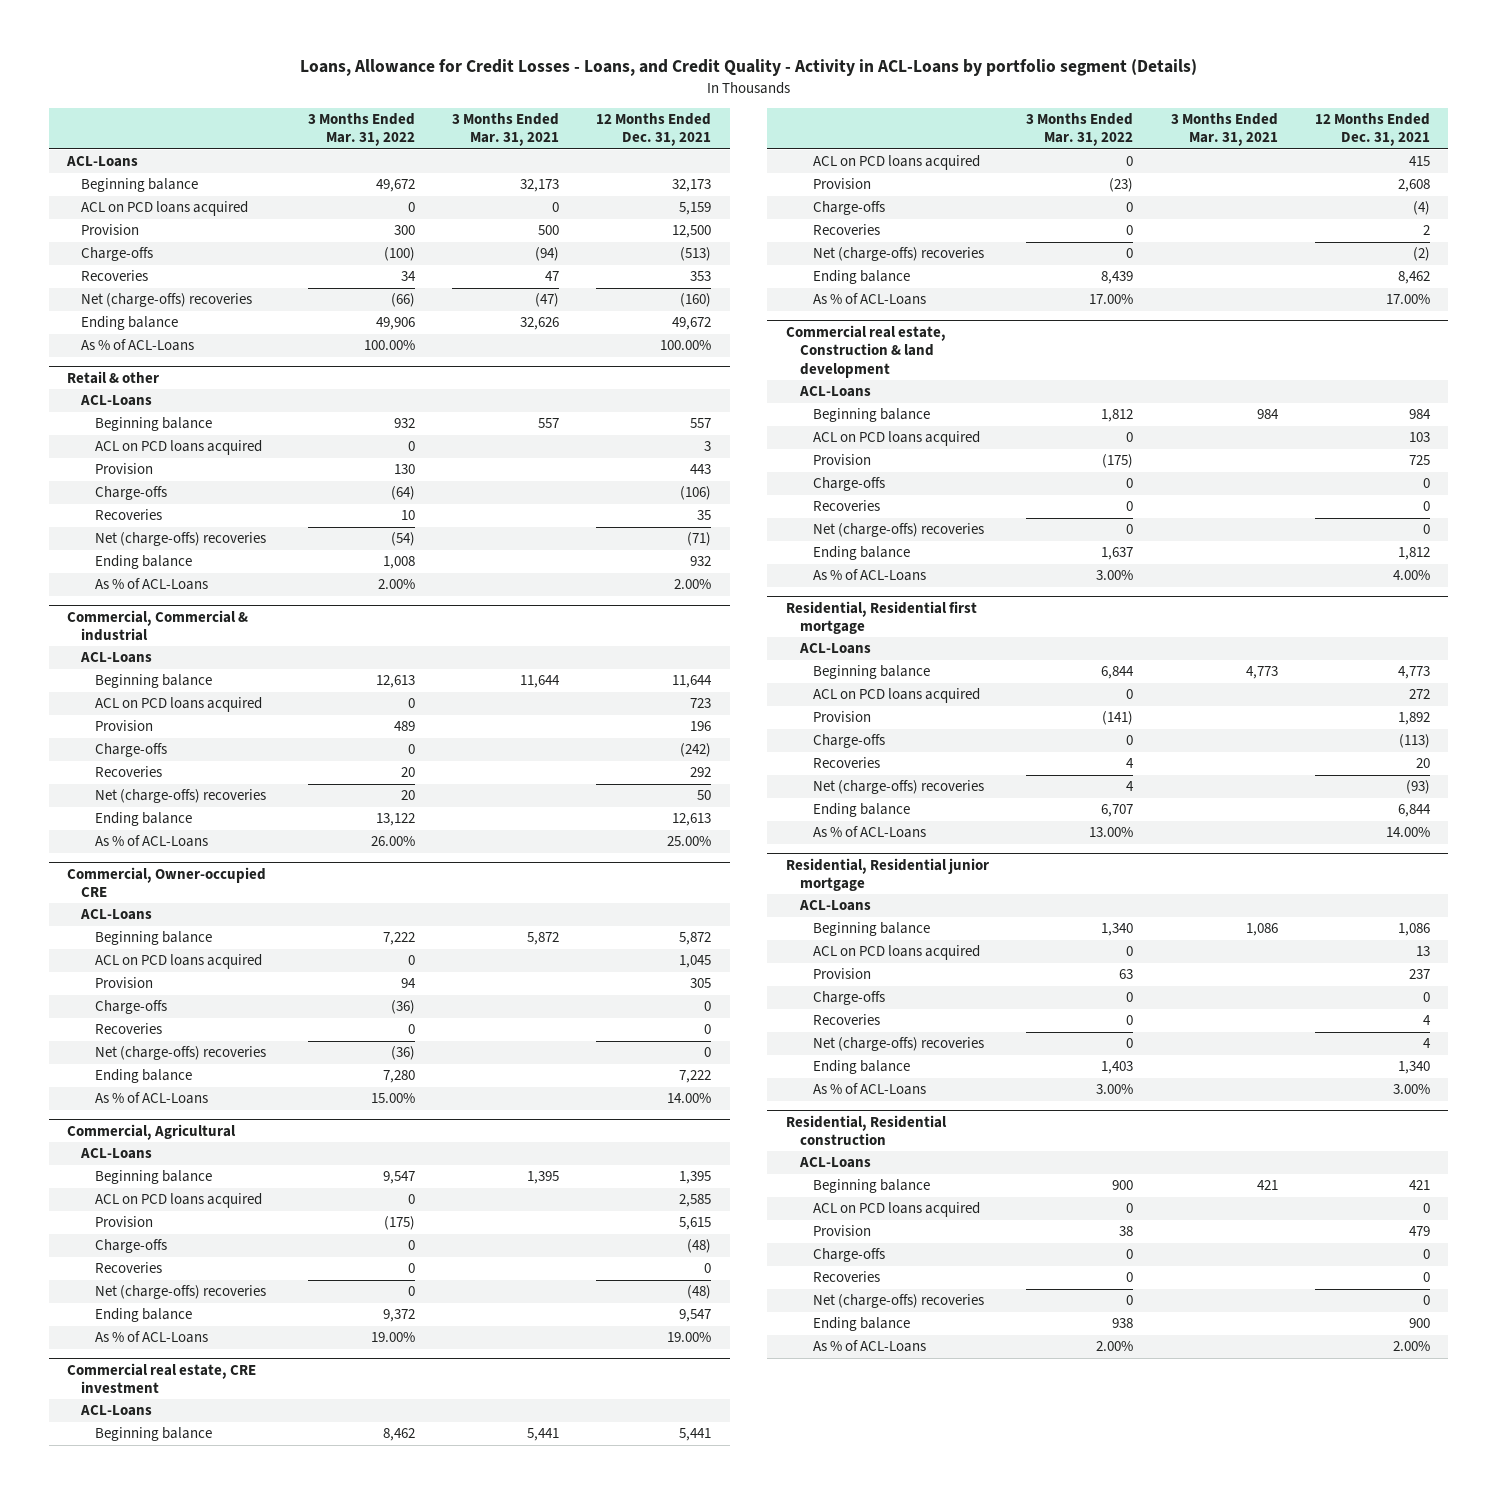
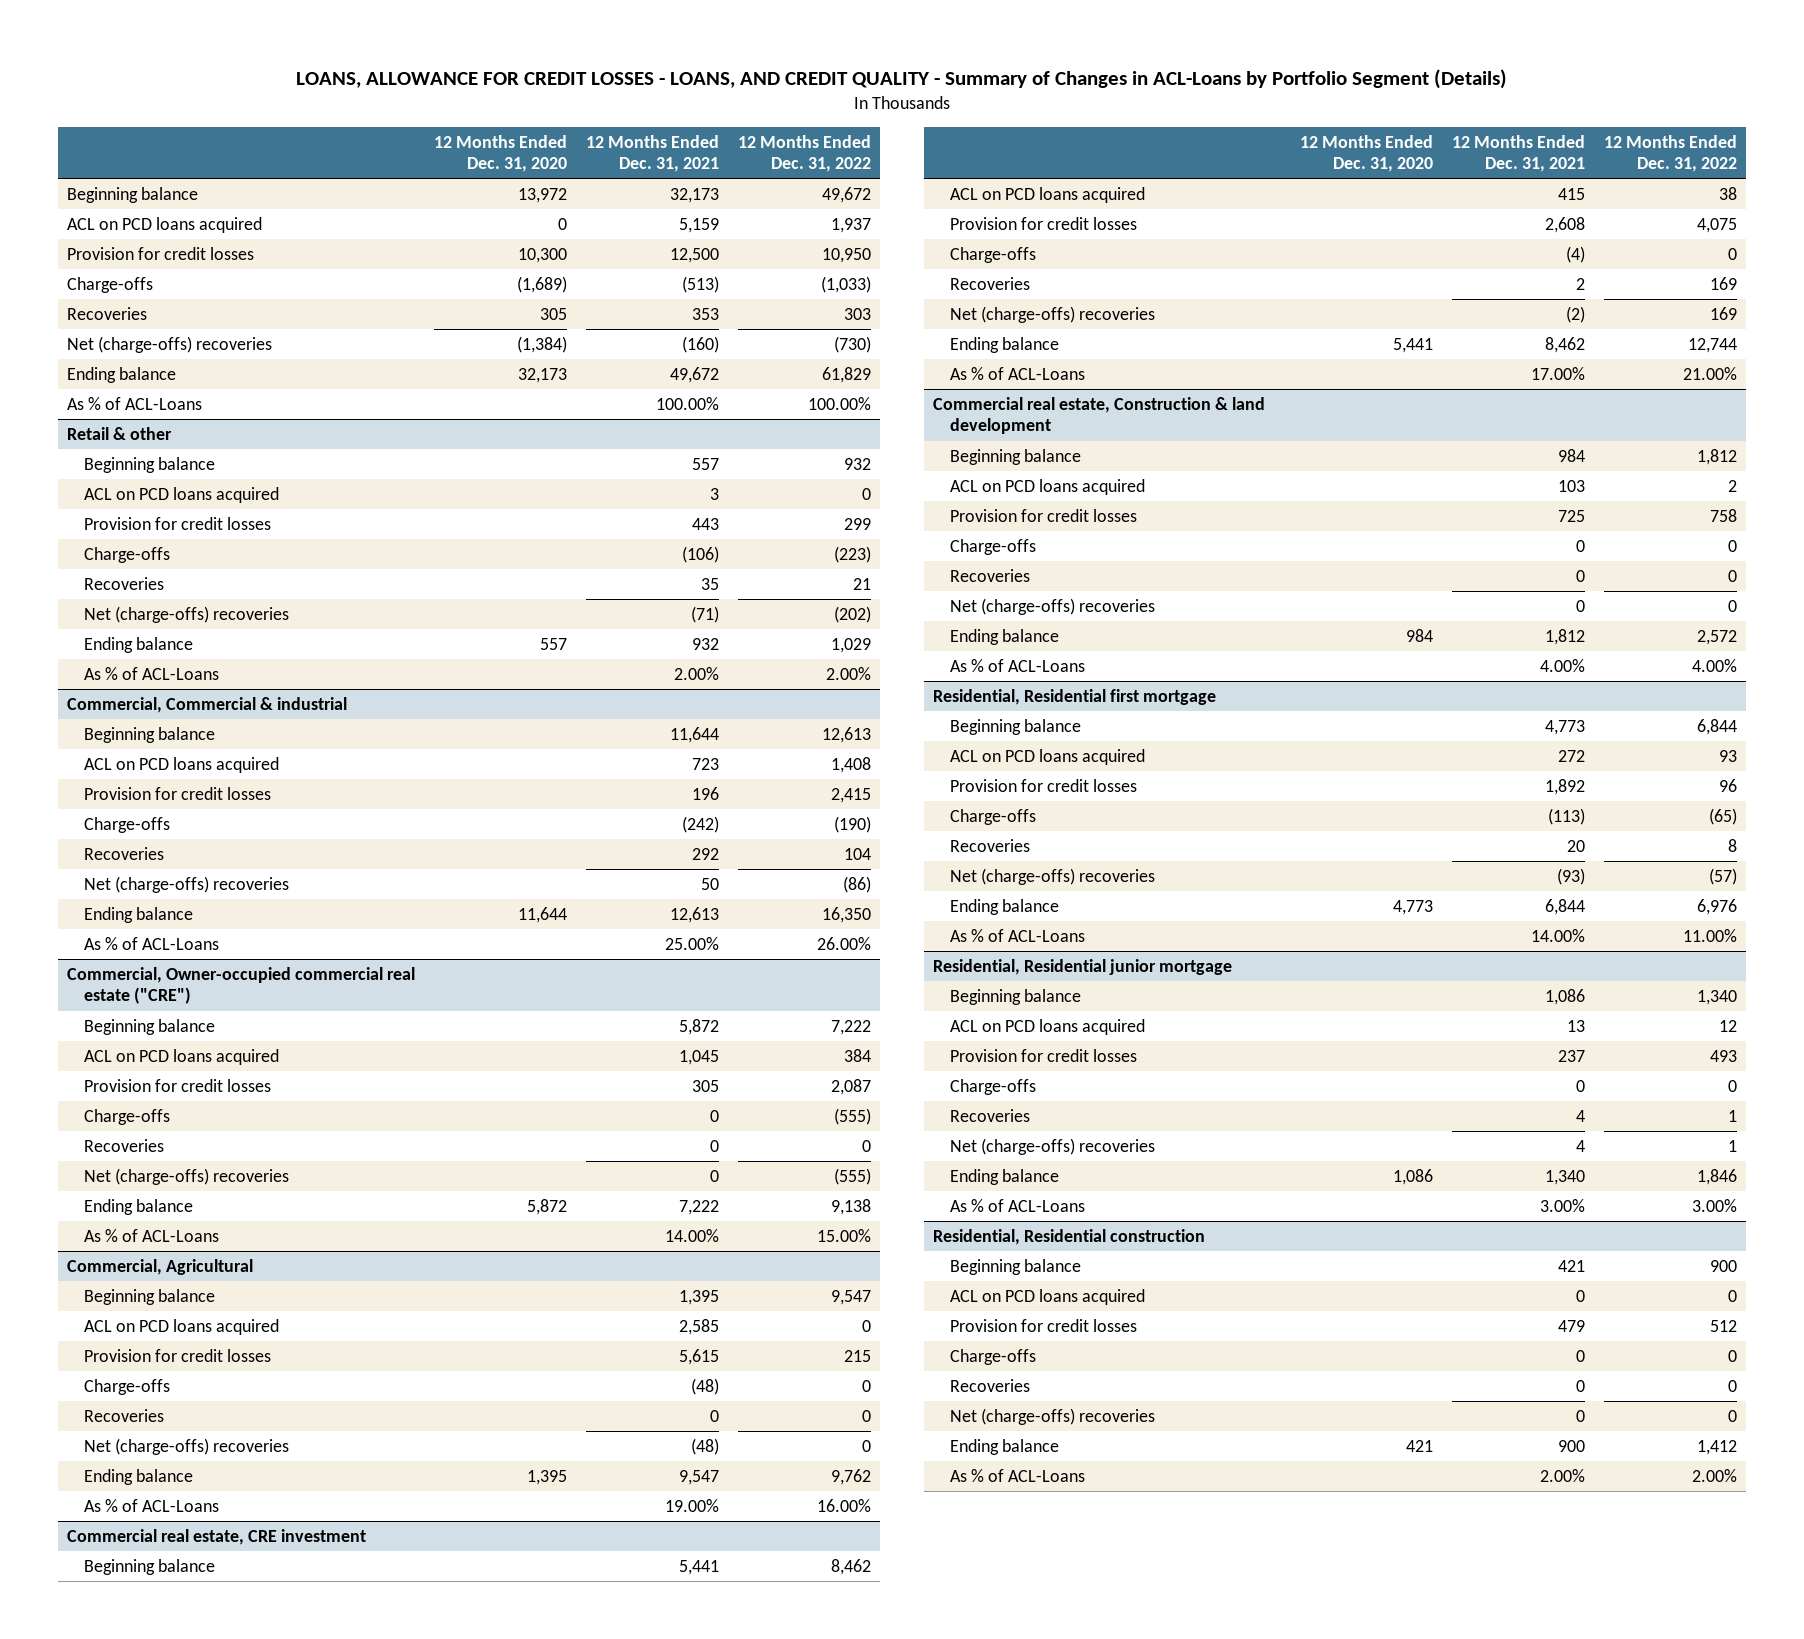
- Loans, Allowance for Credit Losses - Loans, and Credit Quality - Activity in ACL-Loans by portfolio segment (Details)
+ LOANS, ALLOWANCE FOR CREDIT LOSSES - LOANS, AND CREDIT QUALITY - Summary of Changes in ACL-Loans by Portfolio Segment (Details)
- | 3 Months Ended Mar. 31, 2022 | 3 Months Ended Mar. 31, 2021 | 12 Months Ended Dec. 31, 2021
+ | 12 Months Ended Dec. 31, 2020 | 12 Months Ended Dec. 31, 2021 | 12 Months Ended Dec. 31, 2022
- ACL-Loans
- Provision | 300 | 500 | 12,500
+ Provision for credit losses | 10,300 | 12,500 | 10,950
@ Retail & other
- ACL-Loans
- Provision | 130 | | 443
+ Provision for credit losses | | 443 | 299
@ Commercial, Commercial & industrial
- ACL-Loans
- Provision | 489 | | 196
+ Provision for credit losses | | 196 | 2,415
- Commercial, Owner-occupied CRE
- ACL-Loans
+ Commercial, Owner-occupied commercial real estate ("CRE")
- Provision | 94 | | 305
+ Provision for credit losses | | 305 | 2,087
@ Commercial, Agricultural
- ACL-Loans
- Provision | (175) | | 5,615
+ Provision for credit losses | | 5,615 | 215
@ Commercial real estate, CRE investment
- ACL-Loans
- Provision | (23) | | 2,608
+ Provision for credit losses | | 2,608 | 4,075
@ Commercial real estate, Construction & land development
- ACL-Loans
- Provision | (175) | | 725
+ Provision for credit losses | | 725 | 758
@ Residential, Residential first mortgage
- ACL-Loans
- Provision | (141) | | 1,892
+ Provision for credit losses | | 1,892 | 96
@ Residential, Residential junior mortgage
- ACL-Loans
- Provision | 63 | | 237
+ Provision for credit losses | | 237 | 493
@ Residential, Residential construction
- ACL-Loans
- Provision | 38 | | 479
+ Provision for credit losses | | 479 | 512

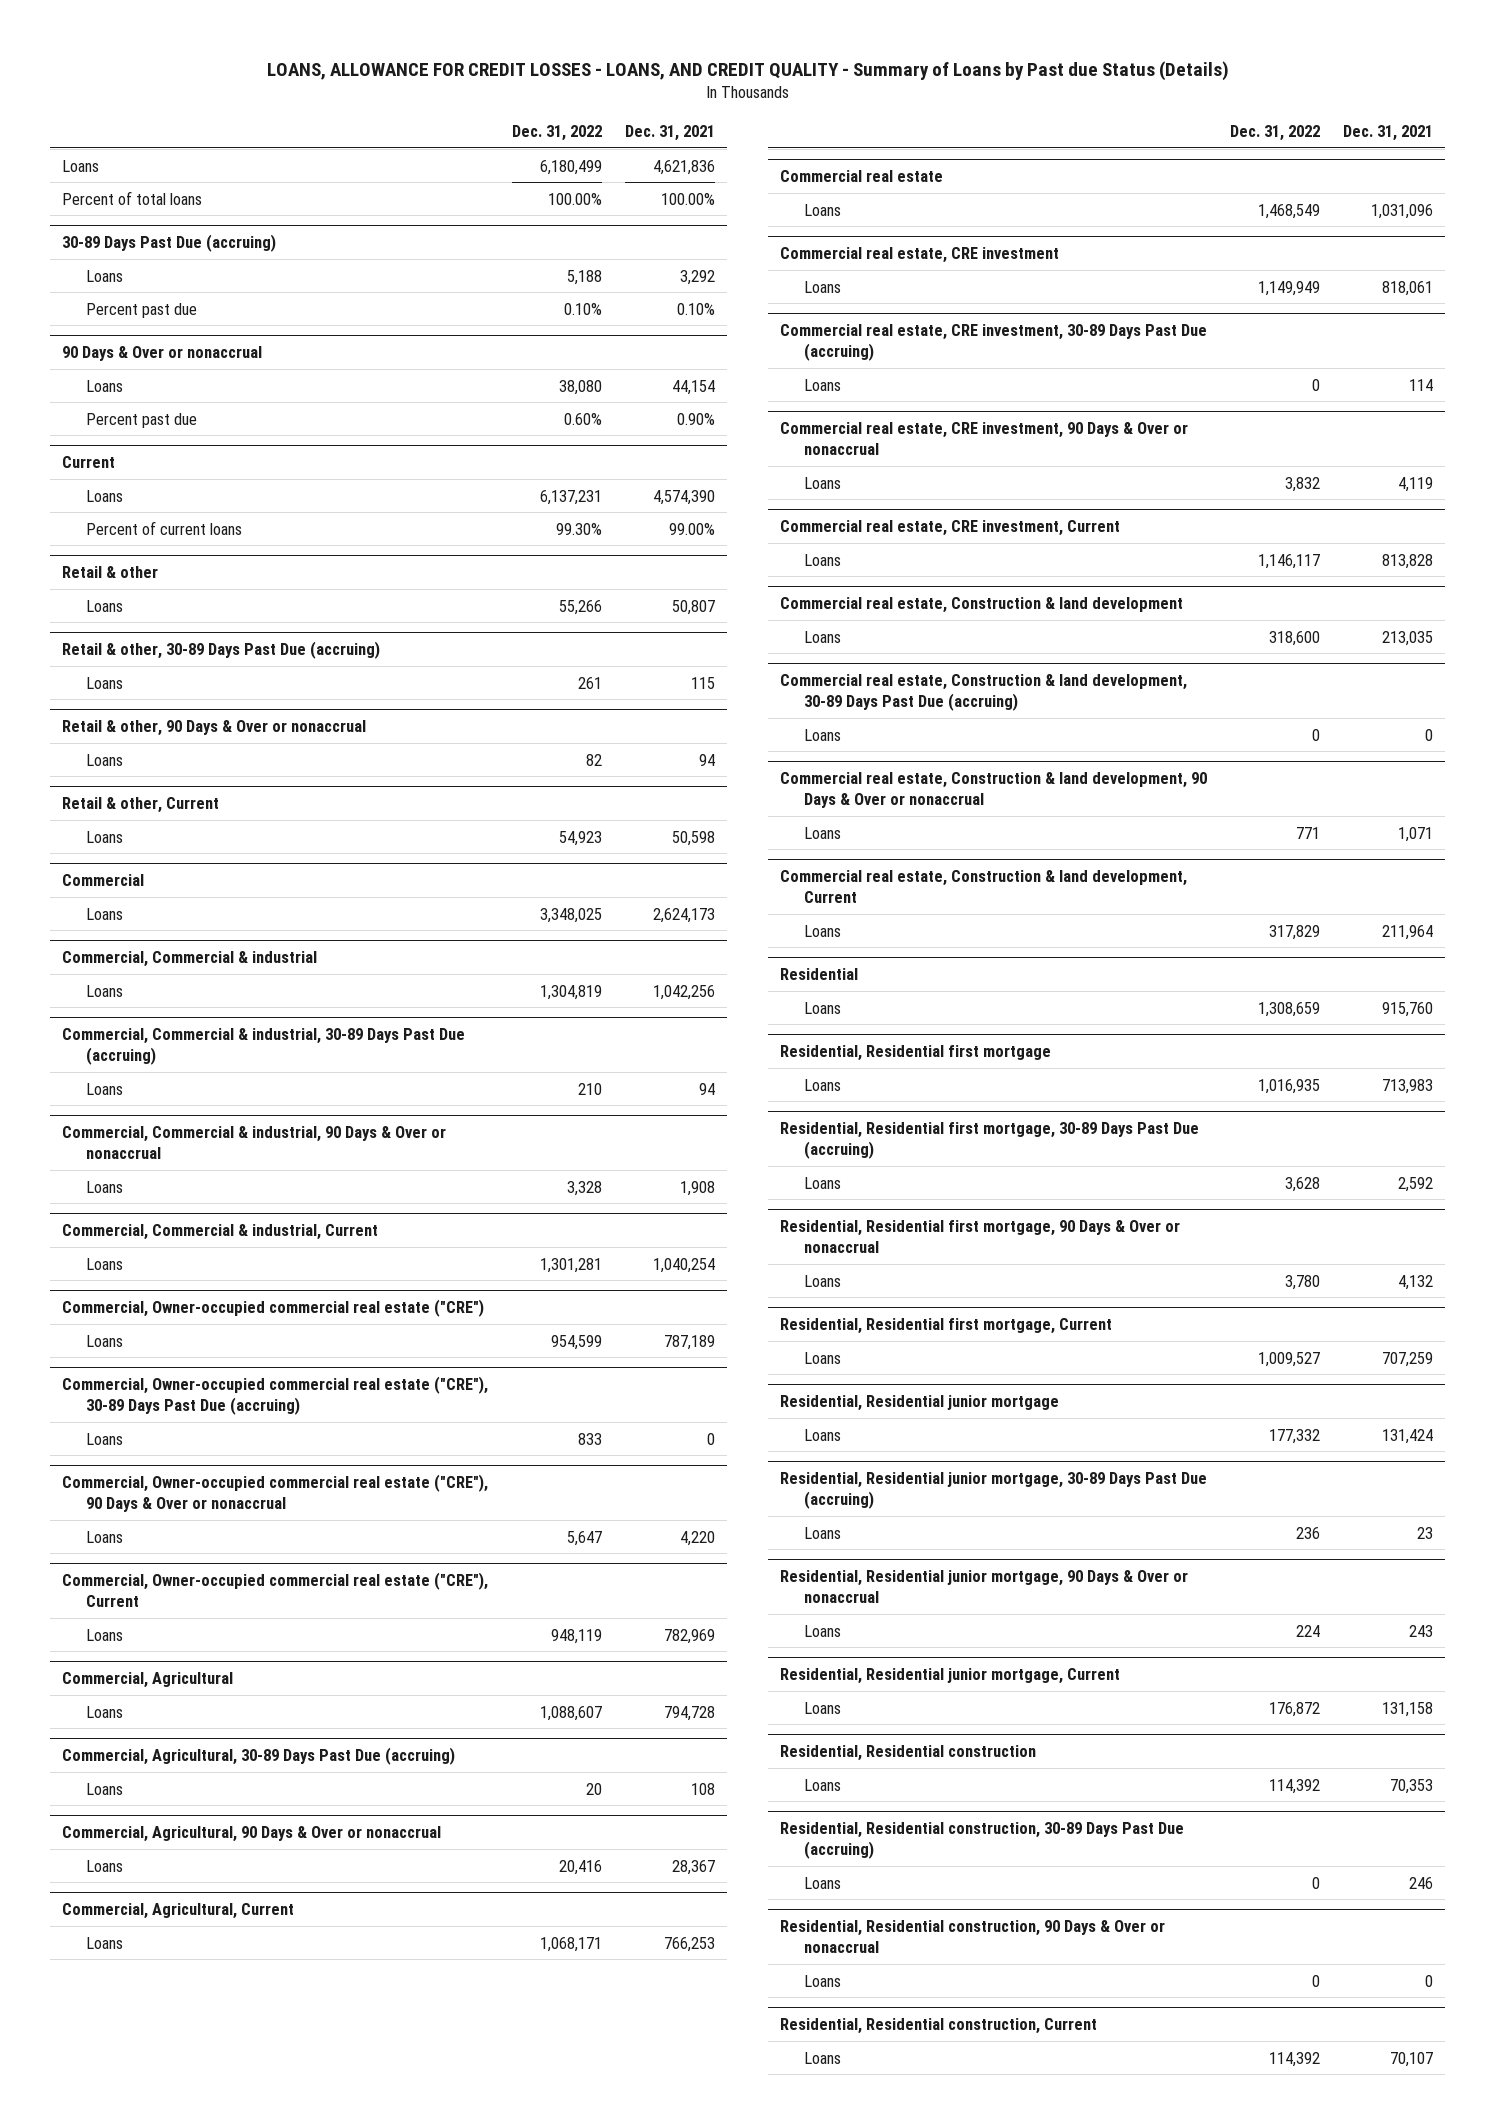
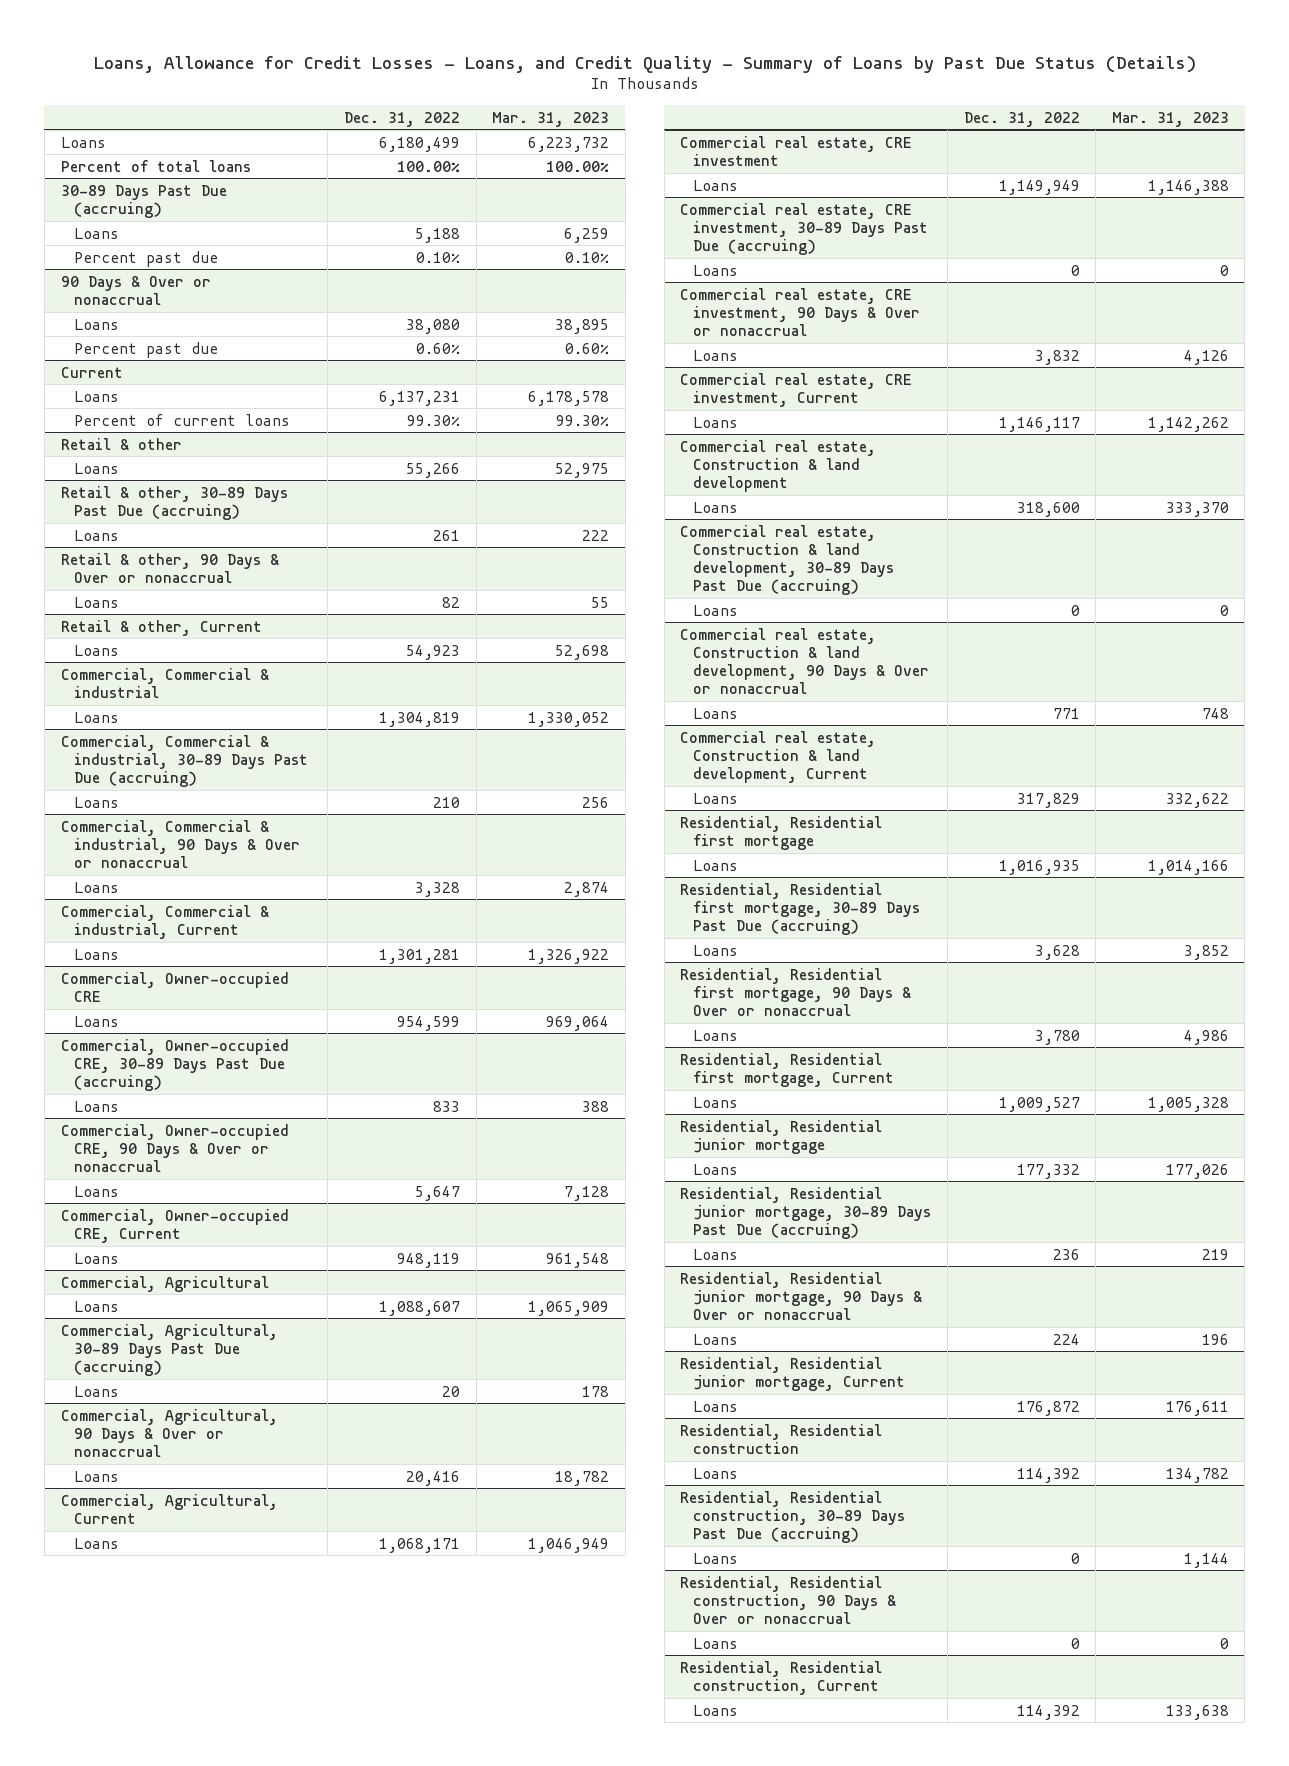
- LOANS, ALLOWANCE FOR CREDIT LOSSES - LOANS, AND CREDIT QUALITY - Summary of Loans by Past due Status (Details)
+ Loans, Allowance for Credit Losses - Loans, and Credit Quality - Summary of Loans by Past Due Status (Details)
- | Dec. 31, 2022 | Dec. 31, 2021
+ | Dec. 31, 2022 | Mar. 31, 2023
- Commercial
- Loans | 3,348,025 | 2,624,173
- Commercial, Owner-occupied commercial real estate ("CRE")
+ Commercial, Owner-occupied CRE
- Commercial, Owner-occupied commercial real estate ("CRE"), 30-89 Days Past Due (accruing)
+ Commercial, Owner-occupied CRE, 30-89 Days Past Due (accruing)
- Commercial, Owner-occupied commercial real estate ("CRE"), 90 Days & Over or nonaccrual
+ Commercial, Owner-occupied CRE, 90 Days & Over or nonaccrual
- Commercial, Owner-occupied commercial real estate ("CRE"), Current
+ Commercial, Owner-occupied CRE, Current
- Commercial real estate
- Loans | 1,468,549 | 1,031,096
- Residential
- Loans | 1,308,659 | 915,760

